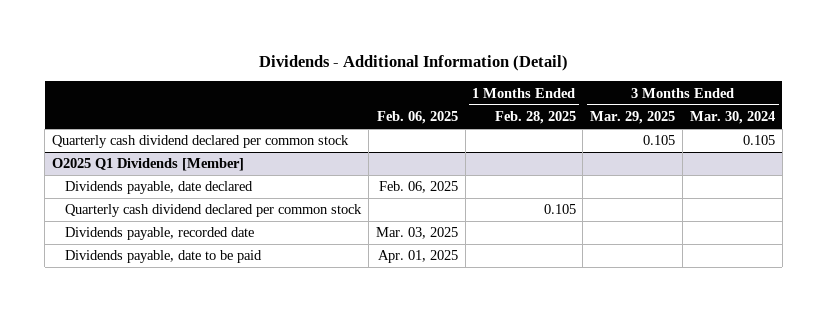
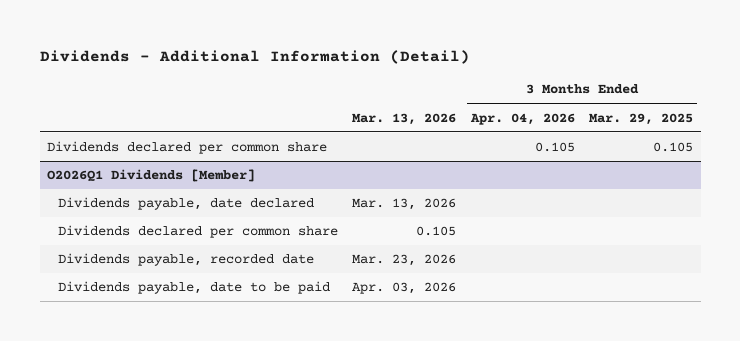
- | Feb. 06, 2025 | 1 Months Ended Feb. 28, 2025 | 3 Months Ended Mar. 29, 2025 | 3 Months Ended Mar. 30, 2024
+ | Mar. 13, 2026 | 3 Months Ended Apr. 04, 2026 | 3 Months Ended Mar. 29, 2025
- Quarterly cash dividend declared per common stock | | | 0.105 | 0.105
- O2025 Q1 Dividends [Member]
- Dividends payable, date declared | Feb. 06, 2025 | | |
- Quarterly cash dividend declared per common stock | | 0.105 | |
- Dividends payable, recorded date | Mar. 03, 2025 | | |
- Dividends payable, date to be paid | Apr. 01, 2025 | | |
+ Dividends declared per common share | | 0.105 | 0.105
+ O2026Q1 Dividends [Member]
+ Dividends payable, date declared | Mar. 13, 2026 | |
+ Dividends declared per common share | 0.105 | |
+ Dividends payable, recorded date | Mar. 23, 2026 | |
+ Dividends payable, date to be paid | Apr. 03, 2026 | |

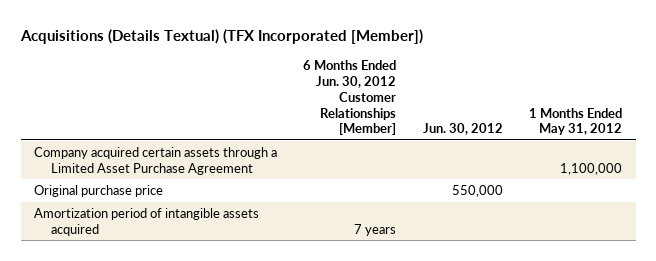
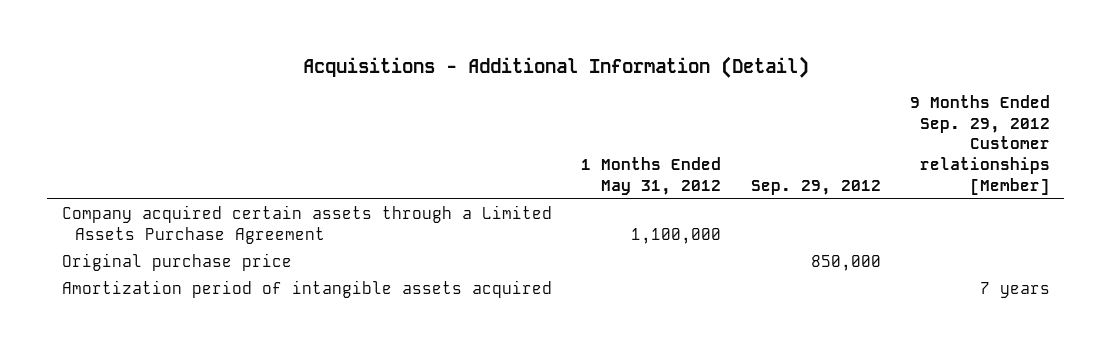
- Acquisitions (Details Textual) (TFX Incorporated [Member])
+ Acquisitions - Additional Information (Detail)
- | 6 Months Ended Jun. 30, 2012 Customer Relationships [Member] | Jun. 30, 2012 | 1 Months Ended May 31, 2012
+ | 1 Months Ended May 31, 2012 | Sep. 29, 2012 | 9 Months Ended Sep. 29, 2012 Customer relationships [Member]
- Company acquired certain assets through a Limited Asset Purchase Agreement | | | 1,100,000
+ Company acquired certain assets through a Limited Assets Purchase Agreement | 1,100,000 | |

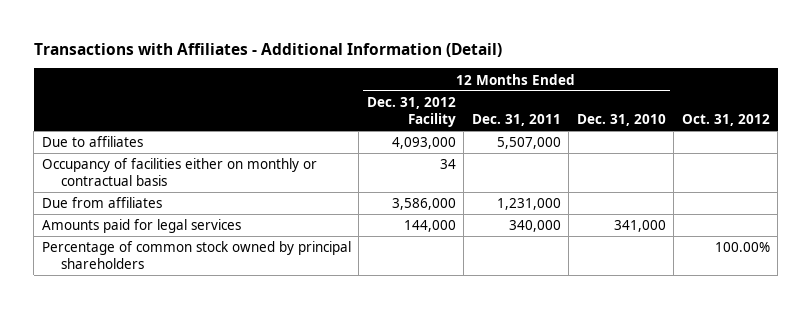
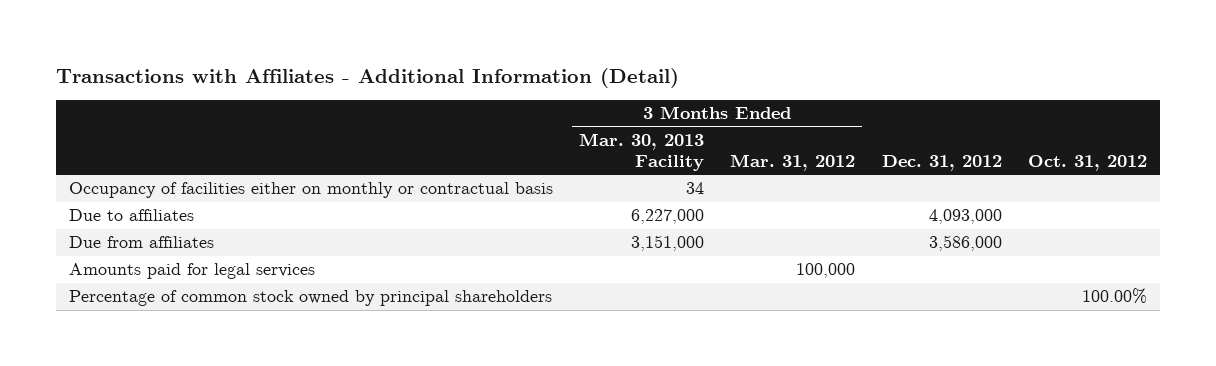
- | 12 Months Ended Dec. 31, 2012 Facility | 12 Months Ended Dec. 31, 2011 | 12 Months Ended Dec. 31, 2010 | Oct. 31, 2012
+ | 3 Months Ended Mar. 30, 2013 Facility | 3 Months Ended Mar. 31, 2012 | Dec. 31, 2012 | Oct. 31, 2012
moved down: Due to affiliates | 6,227,000 | | 4,093,000 |

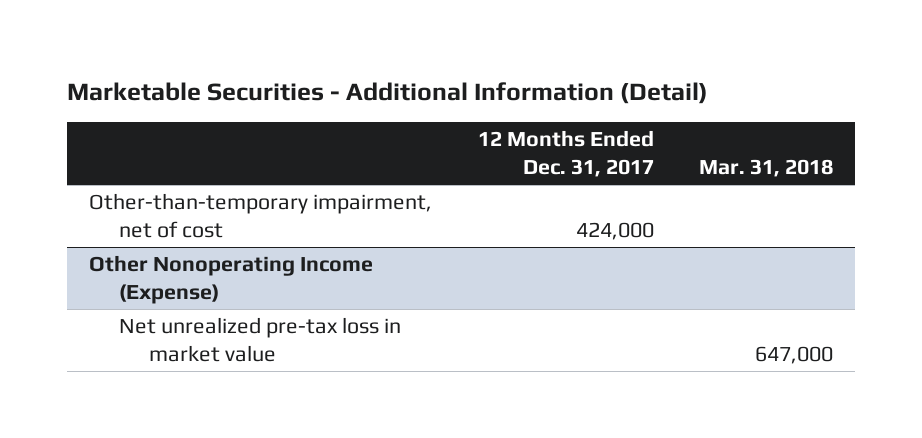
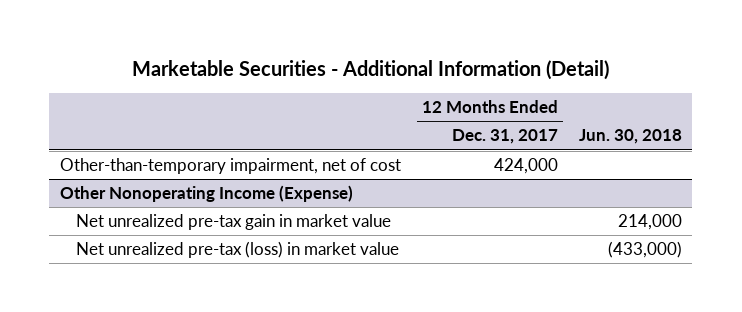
- | 12 Months Ended Dec. 31, 2017 | Mar. 31, 2018
+ | 12 Months Ended Dec. 31, 2017 | Jun. 30, 2018
@ Other Nonoperating Income (Expense)
- Net unrealized pre-tax loss in market value | | 647,000
+ Net unrealized pre-tax gain in market value | | 214,000
+ Net unrealized pre-tax (loss) in market value | | (433,000)

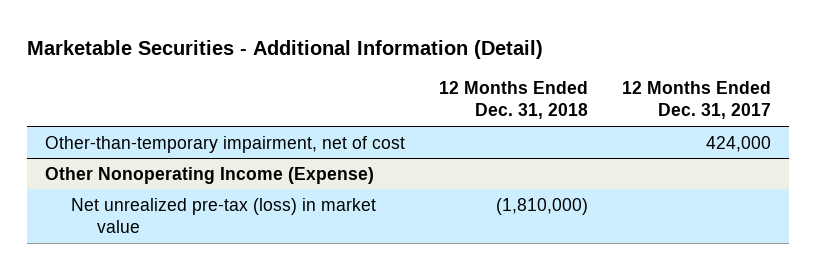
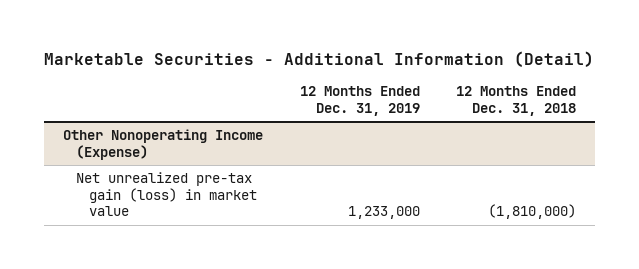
- | 12 Months Ended Dec. 31, 2018 | 12 Months Ended Dec. 31, 2017
+ | 12 Months Ended Dec. 31, 2019 | 12 Months Ended Dec. 31, 2018
- Other-than-temporary impairment, net of cost | | 424,000
@ Other Nonoperating Income (Expense)
- Net unrealized pre-tax (loss) in market value | (1,810,000) |
+ Net unrealized pre-tax gain (loss) in market value | 1,233,000 | (1,810,000)

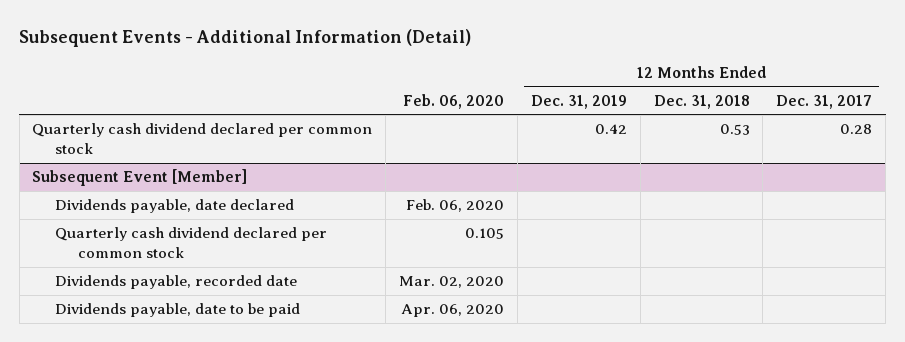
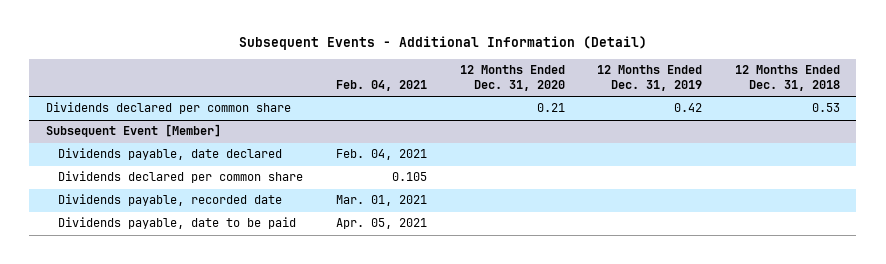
- | Feb. 06, 2020 | 12 Months Ended Dec. 31, 2019 | 12 Months Ended Dec. 31, 2018 | 12 Months Ended Dec. 31, 2017
+ | Feb. 04, 2021 | 12 Months Ended Dec. 31, 2020 | 12 Months Ended Dec. 31, 2019 | 12 Months Ended Dec. 31, 2018
- Quarterly cash dividend declared per common stock | | 0.42 | 0.53 | 0.28
+ Dividends declared per common share | | 0.21 | 0.42 | 0.53
@ Subsequent Event [Member]
- Quarterly cash dividend declared per common stock | 0.105 | | |
+ Dividends declared per common share | 0.105 | | |

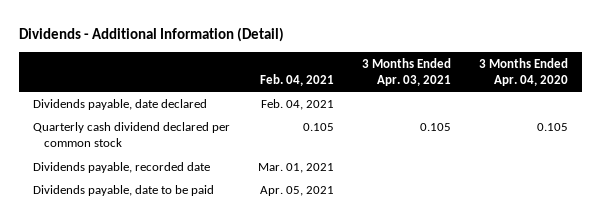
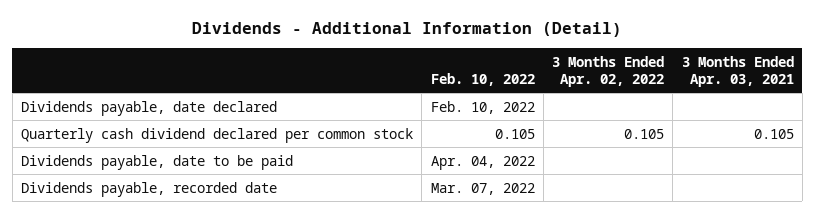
- | Feb. 04, 2021 | 3 Months Ended Apr. 03, 2021 | 3 Months Ended Apr. 04, 2020
+ | Feb. 10, 2022 | 3 Months Ended Apr. 02, 2022 | 3 Months Ended Apr. 03, 2021
moved down: Dividends payable, recorded date | Mar. 07, 2022 | |

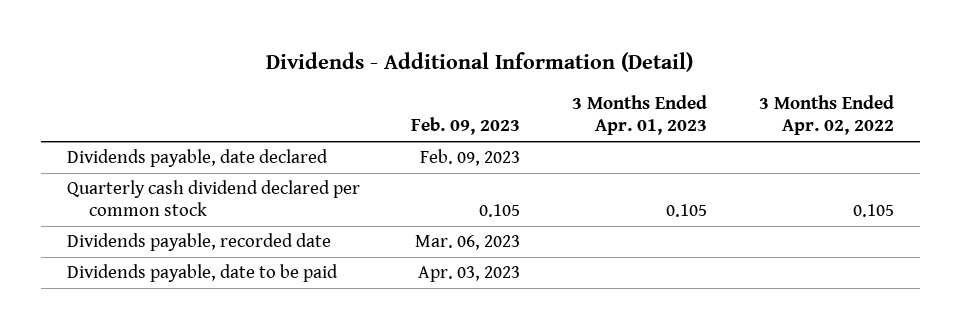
- | Feb. 10, 2022 | 3 Months Ended Apr. 02, 2022 | 3 Months Ended Apr. 03, 2021
+ | Feb. 09, 2023 | 3 Months Ended Apr. 01, 2023 | 3 Months Ended Apr. 02, 2022
moved down: Dividends payable, date to be paid | Apr. 03, 2023 | |

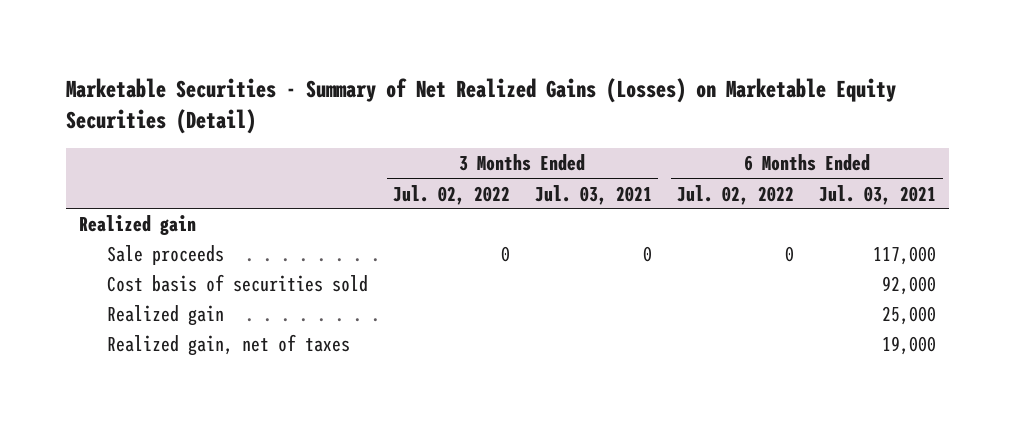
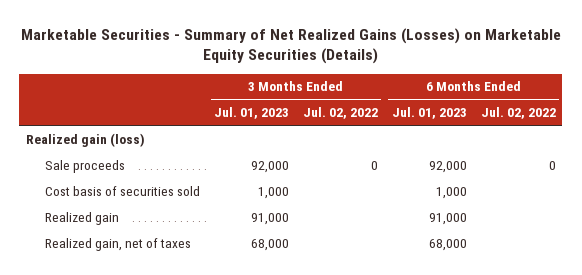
- Marketable Securities - Summary of Net Realized Gains (Losses) on Marketable Equity Securities (Detail)
+ Marketable Securities - Summary of Net Realized Gains (Losses) on Marketable Equity Securities (Details)
- | 3 Months Ended Jul. 02, 2022 | 3 Months Ended Jul. 03, 2021 | 6 Months Ended Jul. 02, 2022 | 6 Months Ended Jul. 03, 2021
+ | 3 Months Ended Jul. 01, 2023 | 3 Months Ended Jul. 02, 2022 | 6 Months Ended Jul. 01, 2023 | 6 Months Ended Jul. 02, 2022
- Realized gain
+ Realized gain (loss)

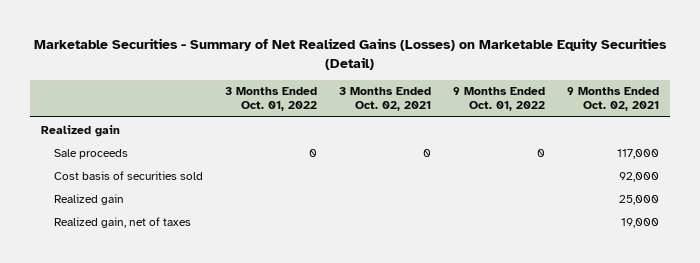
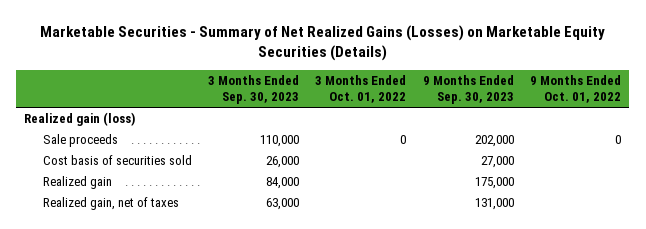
- Marketable Securities - Summary of Net Realized Gains (Losses) on Marketable Equity Securities (Detail)
+ Marketable Securities - Summary of Net Realized Gains (Losses) on Marketable Equity Securities (Details)
- | 3 Months Ended Oct. 01, 2022 | 3 Months Ended Oct. 02, 2021 | 9 Months Ended Oct. 01, 2022 | 9 Months Ended Oct. 02, 2021
+ | 3 Months Ended Sep. 30, 2023 | 3 Months Ended Oct. 01, 2022 | 9 Months Ended Sep. 30, 2023 | 9 Months Ended Oct. 01, 2022
- Realized gain
+ Realized gain (loss)

